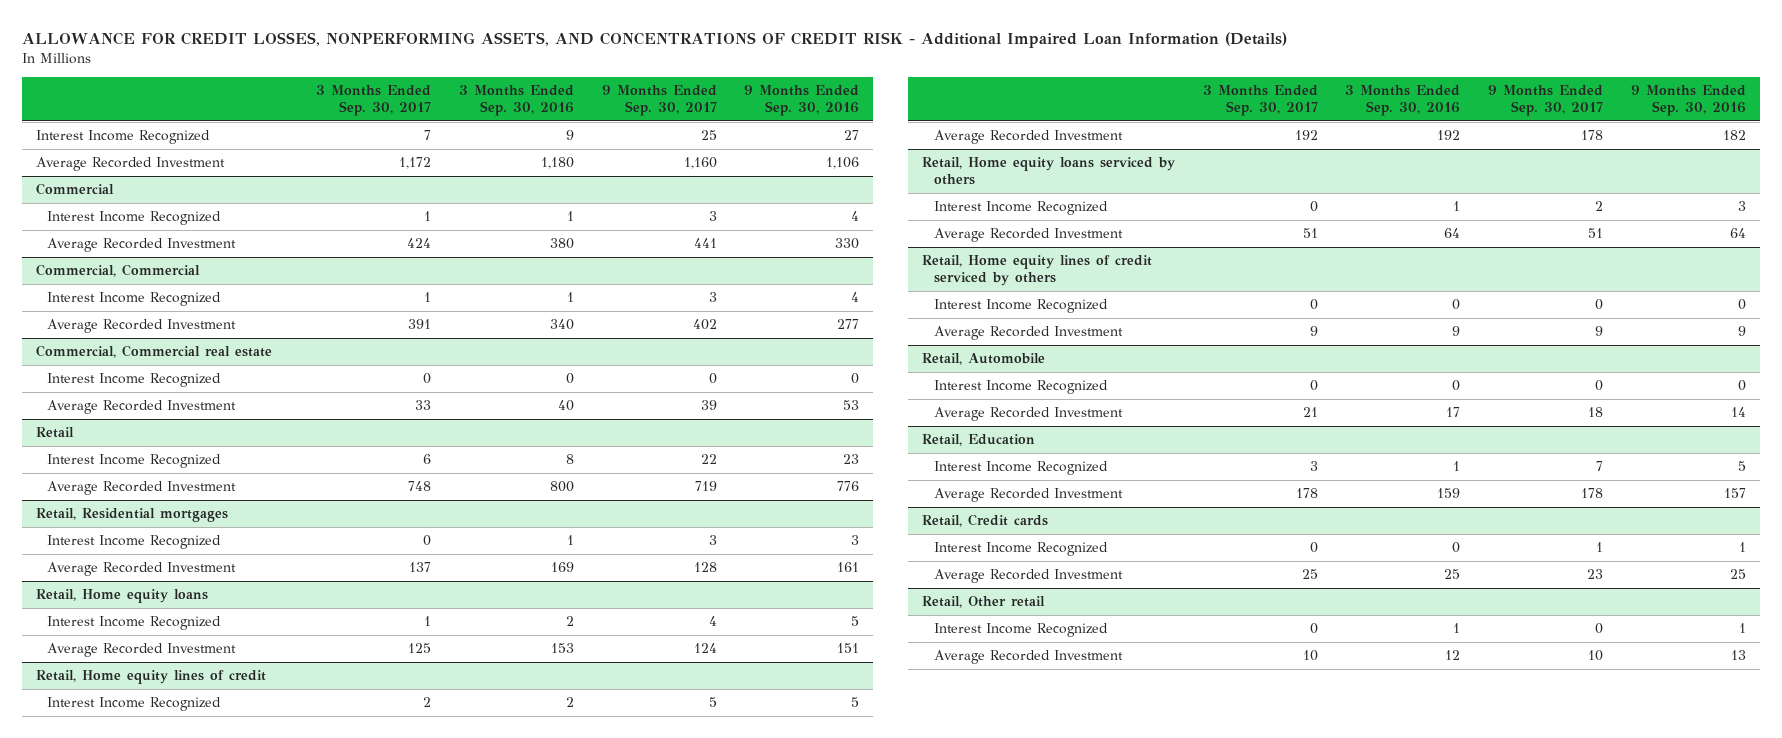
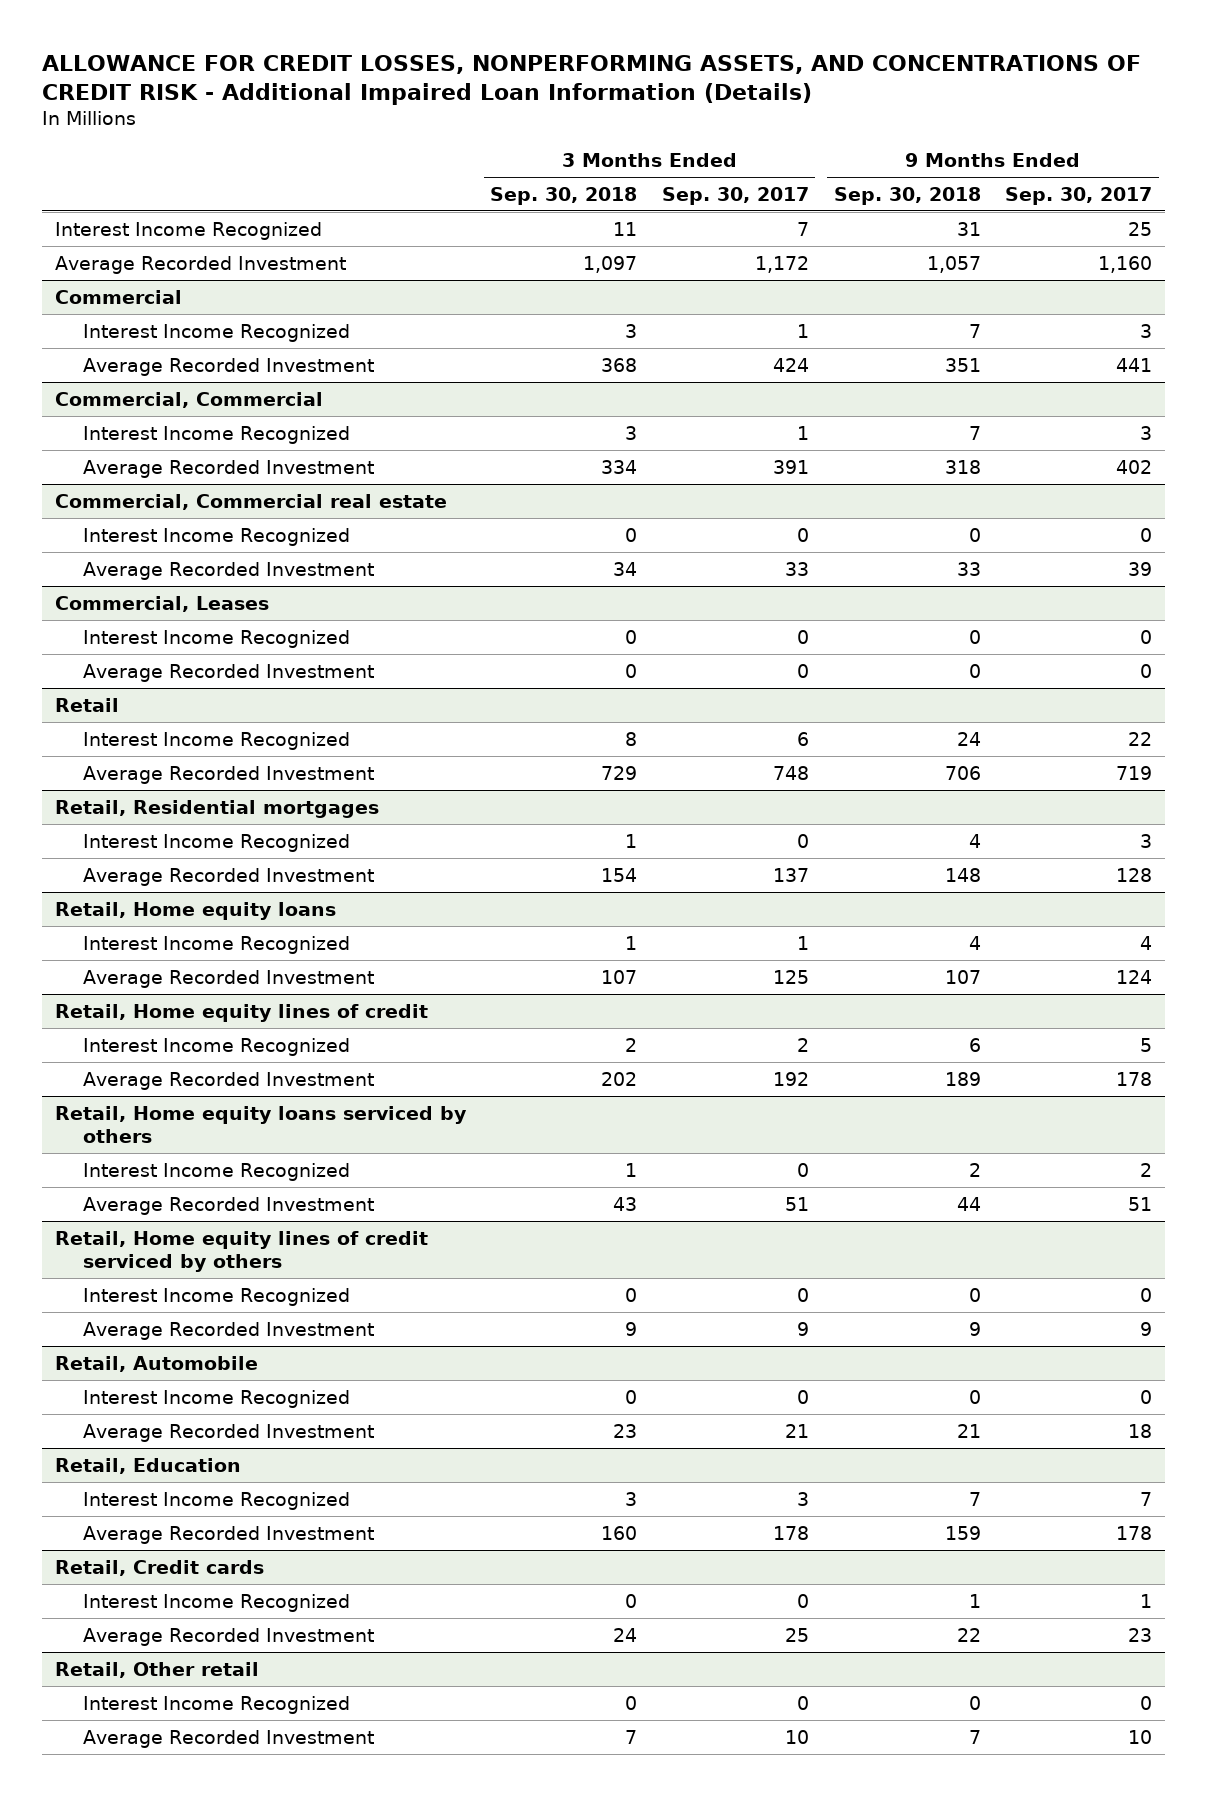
- | 3 Months Ended Sep. 30, 2017 | 3 Months Ended Sep. 30, 2016 | 9 Months Ended Sep. 30, 2017 | 9 Months Ended Sep. 30, 2016
+ | 3 Months Ended Sep. 30, 2018 | 3 Months Ended Sep. 30, 2017 | 9 Months Ended Sep. 30, 2018 | 9 Months Ended Sep. 30, 2017
+ Commercial, Leases
+ Interest Income Recognized | 0 | 0 | 0 | 0
+ Average Recorded Investment | 0 | 0 | 0 | 0

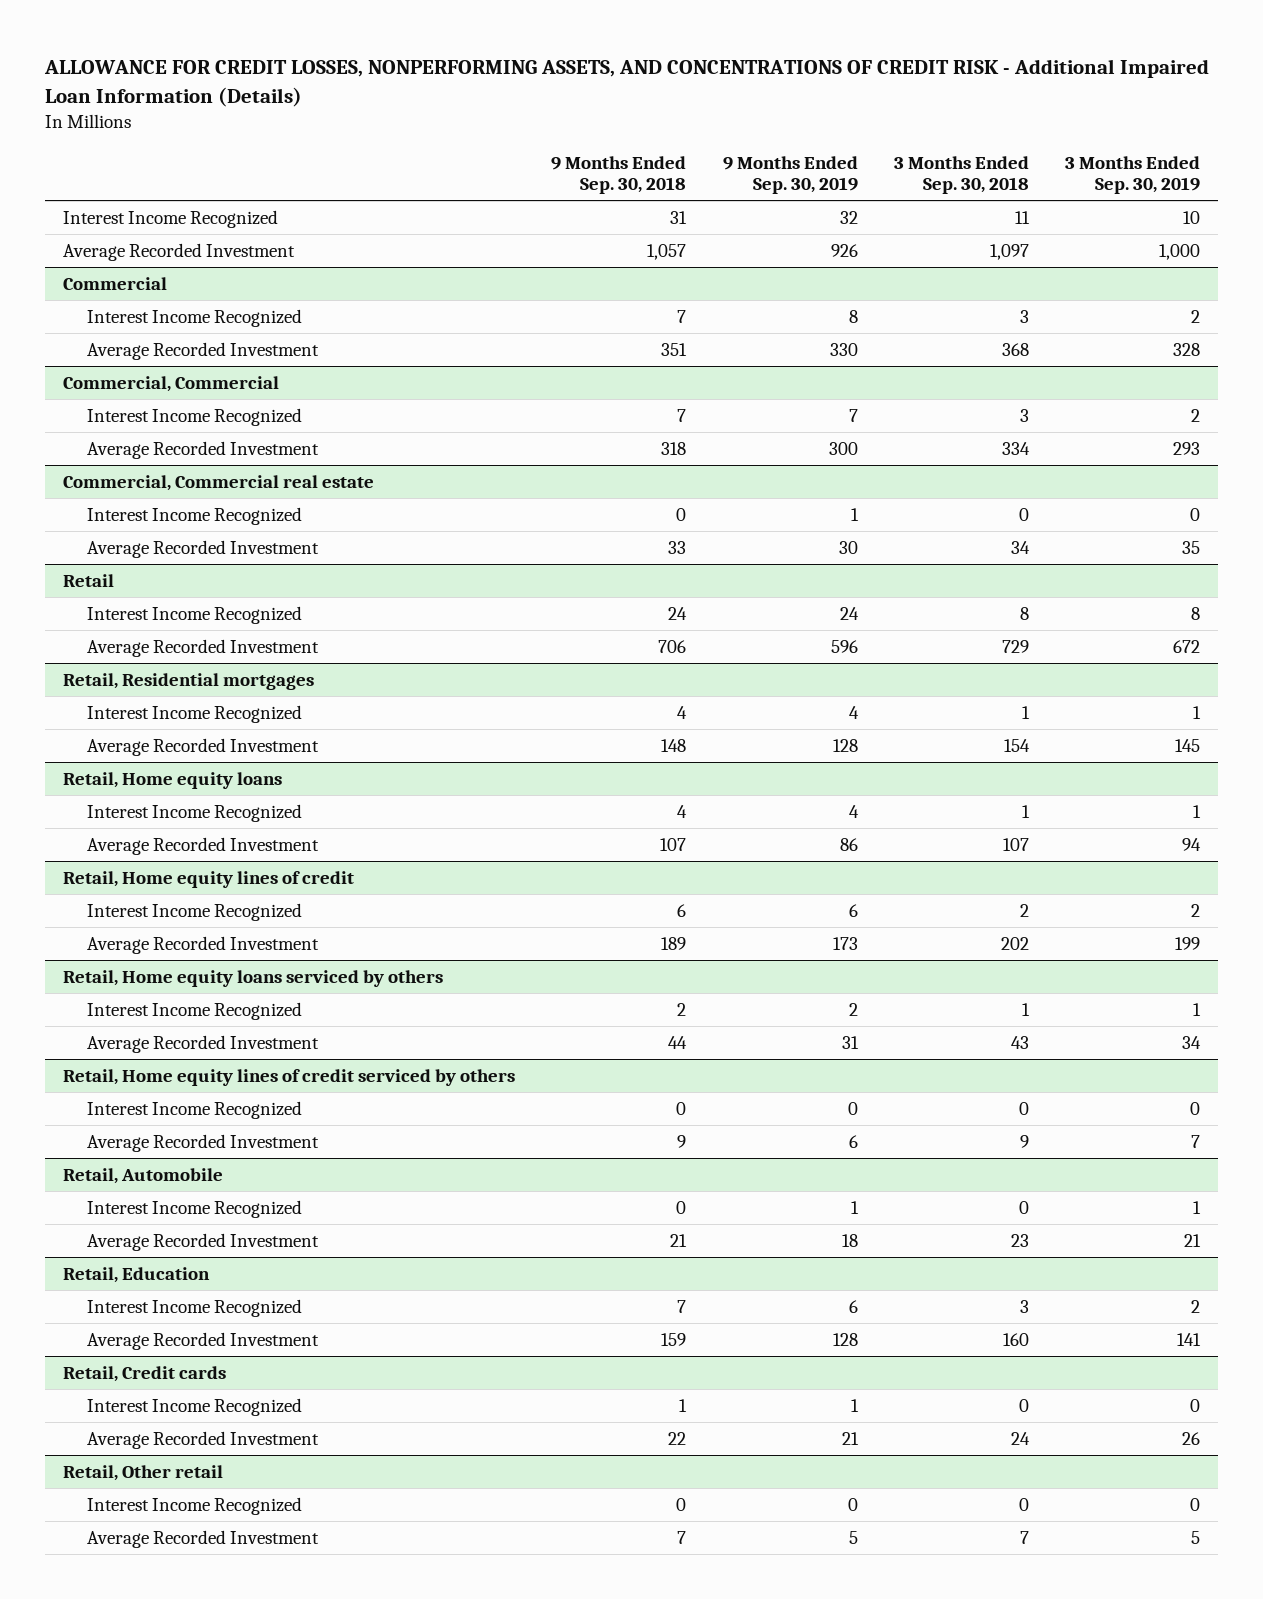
- | 3 Months Ended Sep. 30, 2018 | 3 Months Ended Sep. 30, 2017 | 9 Months Ended Sep. 30, 2018 | 9 Months Ended Sep. 30, 2017
+ | 9 Months Ended Sep. 30, 2018 | 9 Months Ended Sep. 30, 2019 | 3 Months Ended Sep. 30, 2018 | 3 Months Ended Sep. 30, 2019
- Commercial, Leases
- Interest Income Recognized | 0 | 0 | 0 | 0
- Average Recorded Investment | 0 | 0 | 0 | 0

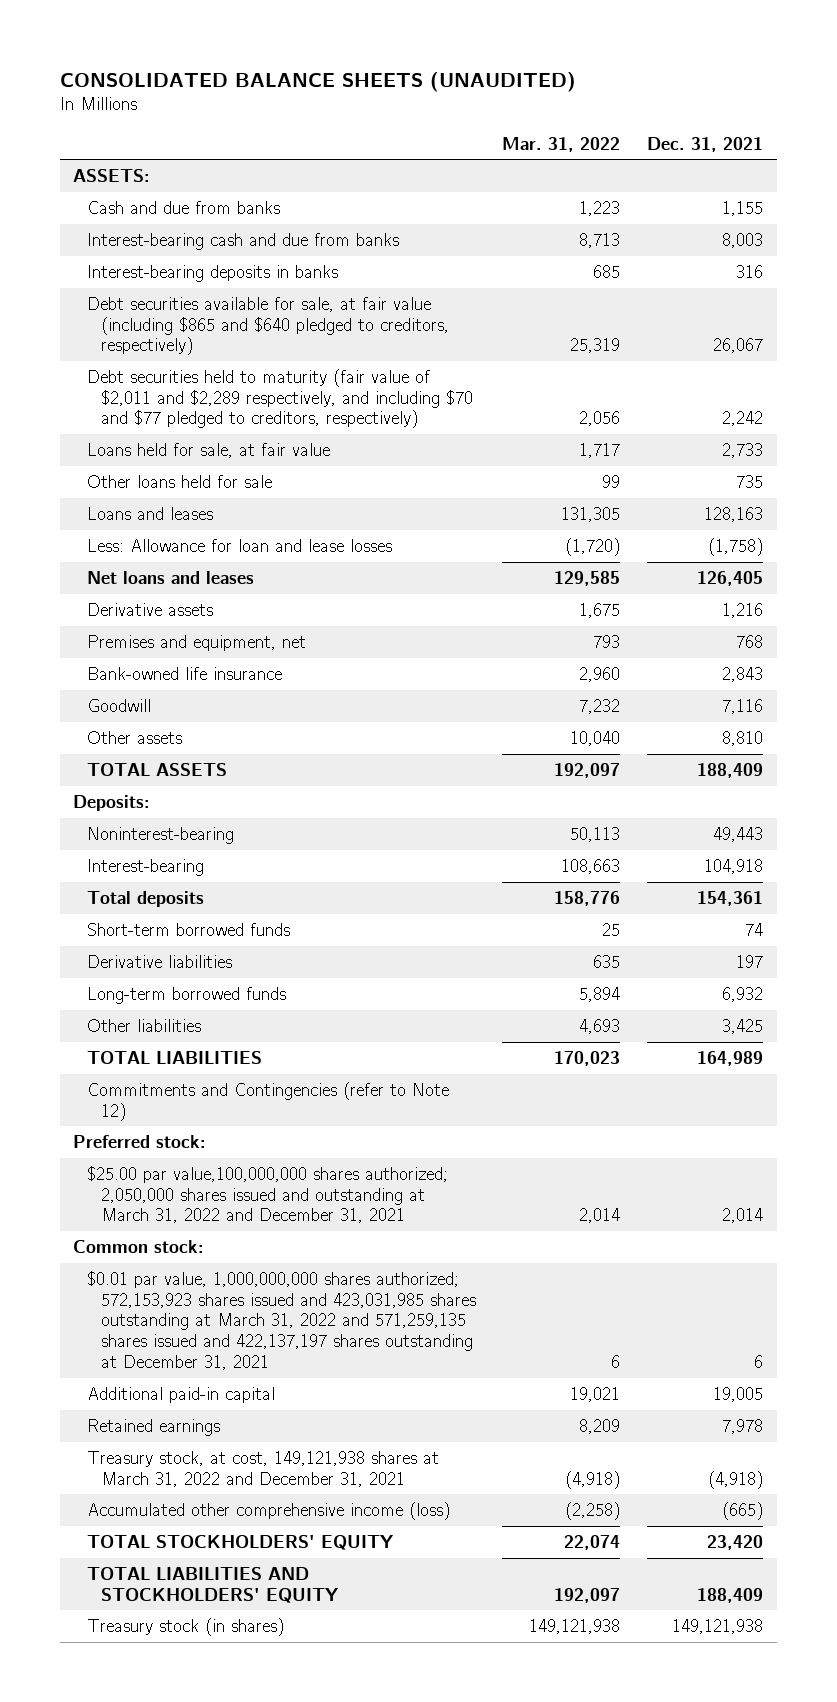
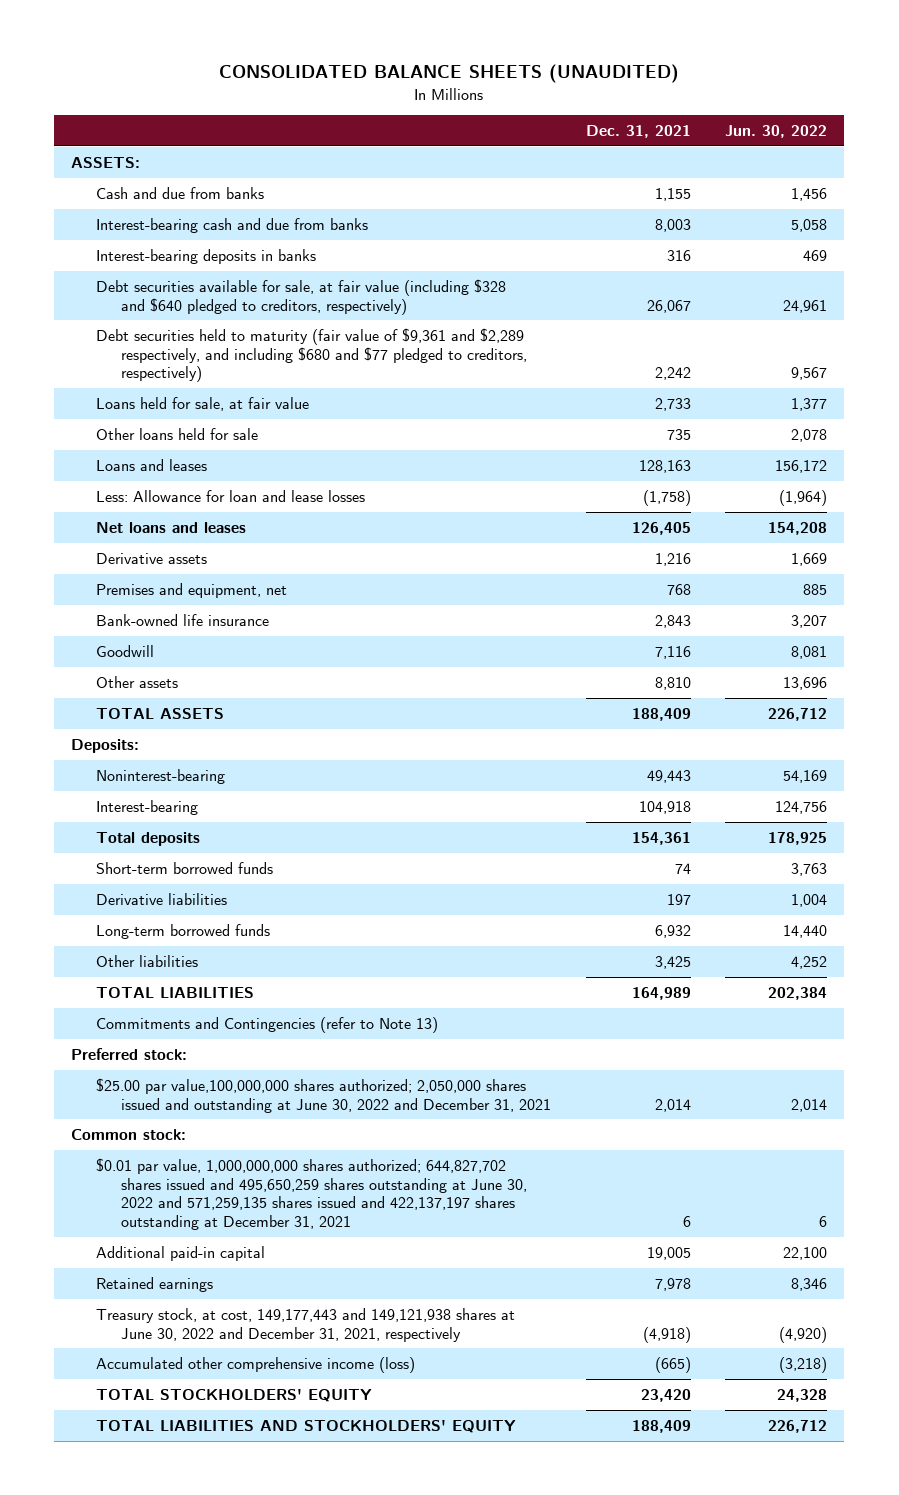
- | Mar. 31, 2022 | Dec. 31, 2021
+ | Dec. 31, 2021 | Jun. 30, 2022
- Debt securities available for sale, at fair value (including $865 and $640 pledged to creditors, respectively) | 25,319 | 26,067
- Debt securities held to maturity (fair value of $2,011 and $2,289 respectively, and including $70 and $77 pledged to creditors, respectively) | 2,056 | 2,242
+ Debt securities available for sale, at fair value (including $328 and $640 pledged to creditors, respectively) | 26,067 | 24,961
+ Debt securities held to maturity (fair value of $9,361 and $2,289 respectively, and including $680 and $77 pledged to creditors, respectively) | 2,242 | 9,567
- Commitments and Contingencies (refer to Note 12)
+ Commitments and Contingencies (refer to Note 13)
- $25.00 par value,100,000,000 shares authorized; 2,050,000 shares issued and outstanding at March 31, 2022 and December 31, 2021 | 2,014 | 2,014
+ $25.00 par value,100,000,000 shares authorized; 2,050,000 shares issued and outstanding at June 30, 2022 and December 31, 2021 | 2,014 | 2,014
- $0.01 par value, 1,000,000,000 shares authorized; 572,153,923 shares issued and 423,031,985 shares outstanding at March 31, 2022 and 571,259,135 shares issued and 422,137,197 shares outstanding at December 31, 2021 | 6 | 6
+ $0.01 par value, 1,000,000,000 shares authorized; 644,827,702 shares issued and 495,650,259 shares outstanding at June 30, 2022 and 571,259,135 shares issued and 422,137,197 shares outstanding at December 31, 2021 | 6 | 6
- Treasury stock, at cost, 149,121,938 shares at March 31, 2022 and December 31, 2021 | (4,918) | (4,918)
+ Treasury stock, at cost, 149,177,443 and 149,121,938 shares at June 30, 2022 and December 31, 2021, respectively | (4,918) | (4,920)
- Treasury stock (in shares) | 149,121,938 | 149,121,938

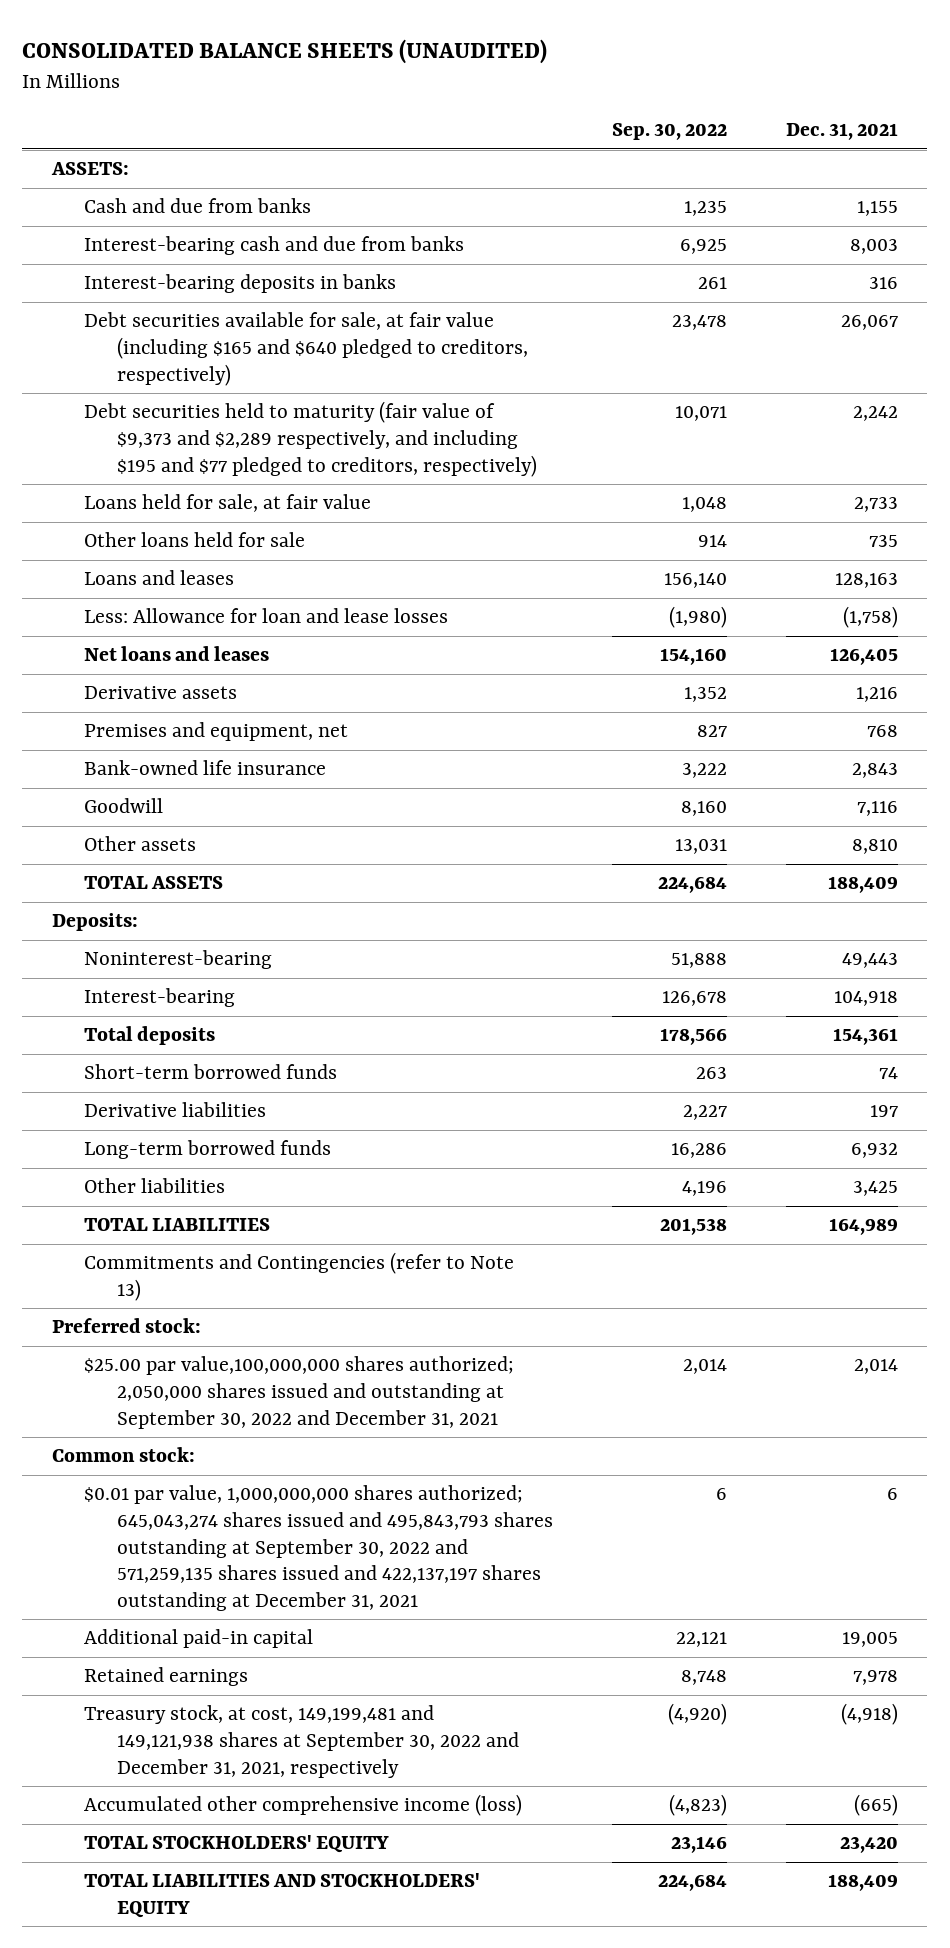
- | Dec. 31, 2021 | Jun. 30, 2022
+ | Sep. 30, 2022 | Dec. 31, 2021
- Debt securities available for sale, at fair value (including $328 and $640 pledged to creditors, respectively) | 26,067 | 24,961
- Debt securities held to maturity (fair value of $9,361 and $2,289 respectively, and including $680 and $77 pledged to creditors, respectively) | 2,242 | 9,567
+ Debt securities available for sale, at fair value (including $165 and $640 pledged to creditors, respectively) | 23,478 | 26,067
+ Debt securities held to maturity (fair value of $9,373 and $2,289 respectively, and including $195 and $77 pledged to creditors, respectively) | 10,071 | 2,242
- $25.00 par value,100,000,000 shares authorized; 2,050,000 shares issued and outstanding at June 30, 2022 and December 31, 2021 | 2,014 | 2,014
+ $25.00 par value,100,000,000 shares authorized; 2,050,000 shares issued and outstanding at September 30, 2022 and December 31, 2021 | 2,014 | 2,014
- $0.01 par value, 1,000,000,000 shares authorized; 644,827,702 shares issued and 495,650,259 shares outstanding at June 30, 2022 and 571,259,135 shares issued and 422,137,197 shares outstanding at December 31, 2021 | 6 | 6
+ $0.01 par value, 1,000,000,000 shares authorized; 645,043,274 shares issued and 495,843,793 shares outstanding at September 30, 2022 and 571,259,135 shares issued and 422,137,197 shares outstanding at December 31, 2021 | 6 | 6
- Treasury stock, at cost, 149,177,443 and 149,121,938 shares at June 30, 2022 and December 31, 2021, respectively | (4,918) | (4,920)
+ Treasury stock, at cost, 149,199,481 and 149,121,938 shares at September 30, 2022 and December 31, 2021, respectively | (4,920) | (4,918)

